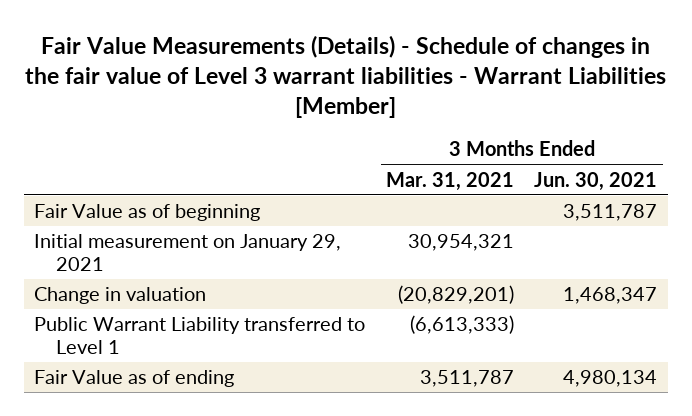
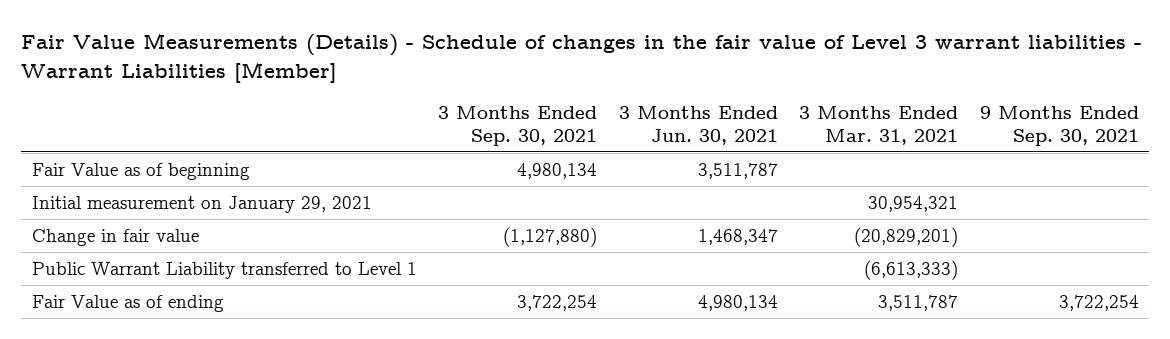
- | 3 Months Ended Mar. 31, 2021 | 3 Months Ended Jun. 30, 2021
+ | 3 Months Ended Sep. 30, 2021 | 3 Months Ended Jun. 30, 2021 | 3 Months Ended Mar. 31, 2021 | 9 Months Ended Sep. 30, 2021
- Change in valuation | (20,829,201) | 1,468,347
+ Change in fair value | (1,127,880) | 1,468,347 | (20,829,201) |

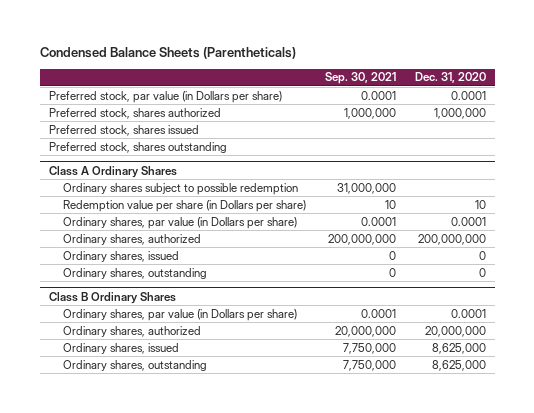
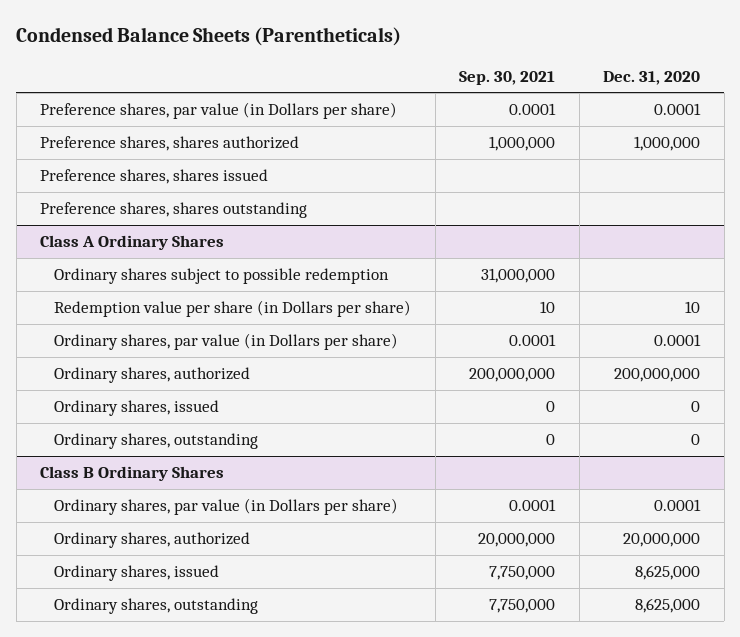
- Preferred stock, par value (in Dollars per share) | 0.0001 | 0.0001
- Preferred stock, shares authorized | 1,000,000 | 1,000,000
- Preferred stock, shares issued
- Preferred stock, shares outstanding
+ Preference shares, par value (in Dollars per share) | 0.0001 | 0.0001
+ Preference shares, shares authorized | 1,000,000 | 1,000,000
+ Preference shares, shares issued
+ Preference shares, shares outstanding

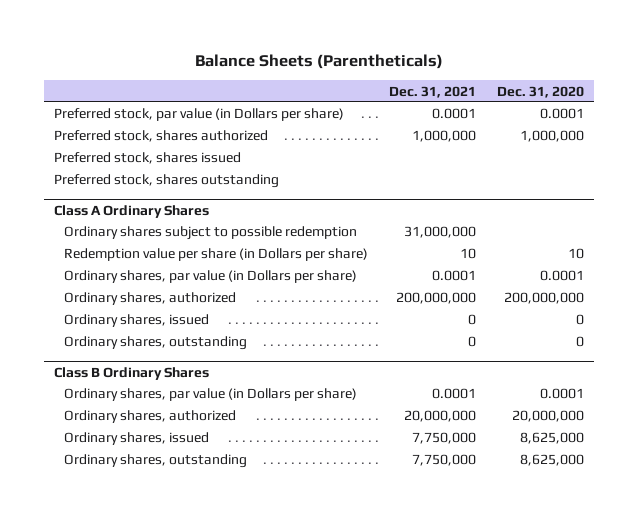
- Condensed Balance Sheets (Parentheticals)
+ Balance Sheets (Parentheticals)
- | Sep. 30, 2021 | Dec. 31, 2020
+ | Dec. 31, 2021 | Dec. 31, 2020
- Preference shares, par value (in Dollars per share) | 0.0001 | 0.0001
- Preference shares, shares authorized | 1,000,000 | 1,000,000
- Preference shares, shares issued
- Preference shares, shares outstanding
+ Preferred stock, par value (in Dollars per share) | 0.0001 | 0.0001
+ Preferred stock, shares authorized | 1,000,000 | 1,000,000
+ Preferred stock, shares issued
+ Preferred stock, shares outstanding

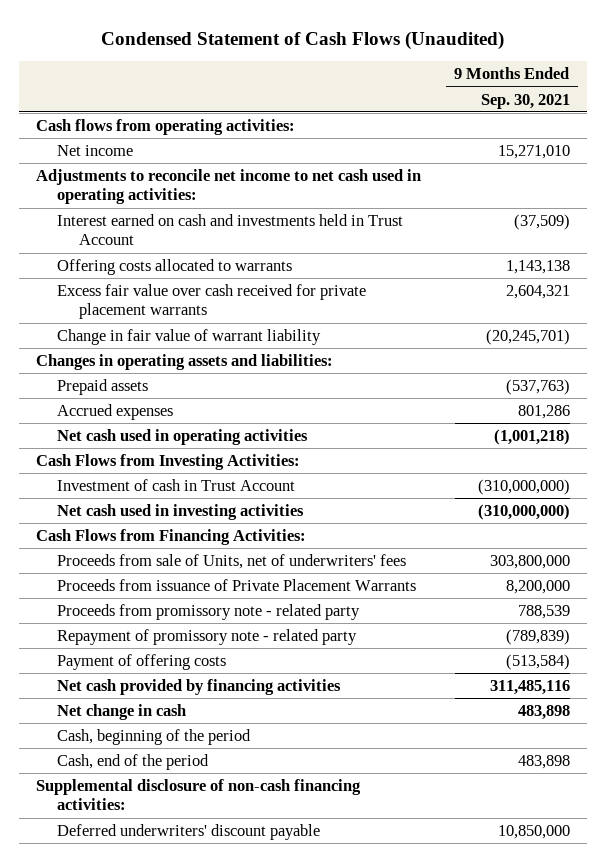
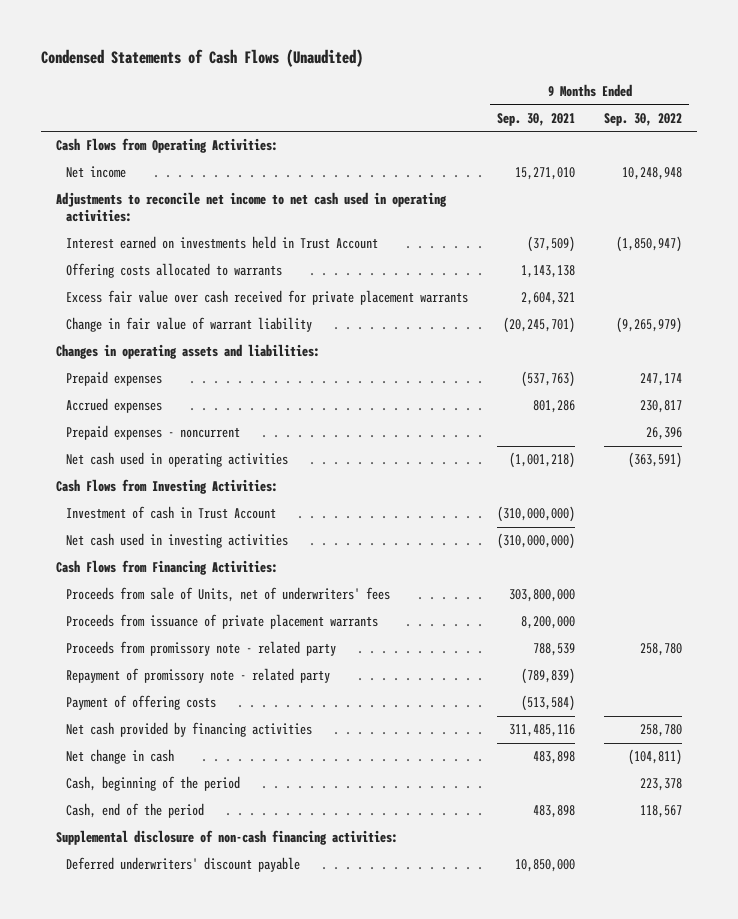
- Condensed Statement of Cash Flows (Unaudited)
+ Condensed Statements of Cash Flows (Unaudited)
- | 9 Months Ended Sep. 30, 2021
+ | 9 Months Ended Sep. 30, 2021 | 9 Months Ended Sep. 30, 2022
- Cash flows from operating activities:
+ Cash Flows from Operating Activities:
- Interest earned on cash and investments held in Trust Account | (37,509)
+ Interest earned on investments held in Trust Account | (37,509) | (1,850,947)
- Prepaid assets | (537,763)
+ Prepaid expenses | (537,763) | 247,174
+ Prepaid expenses - noncurrent | | 26,396
- Proceeds from issuance of Private Placement Warrants | 8,200,000
+ Proceeds from issuance of private placement warrants | 8,200,000 |

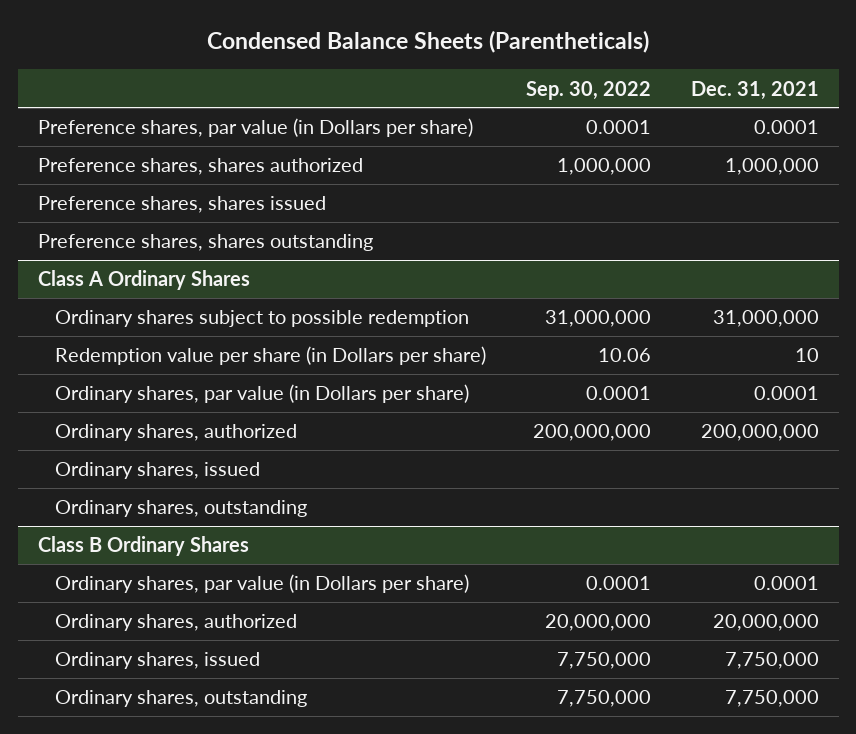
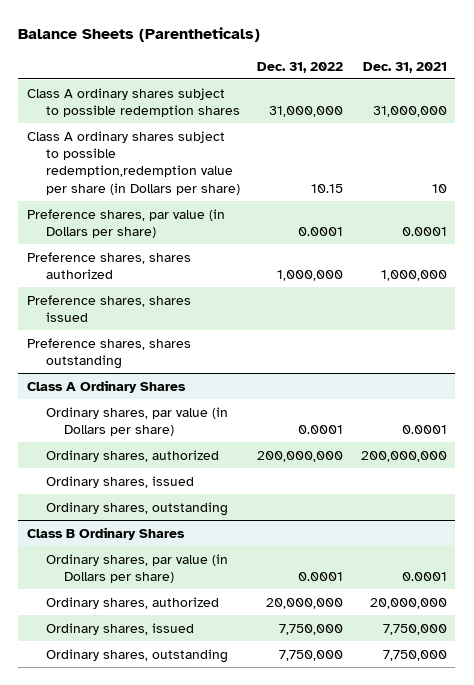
- Condensed Balance Sheets (Parentheticals)
+ Balance Sheets (Parentheticals)
- | Sep. 30, 2022 | Dec. 31, 2021
+ | Dec. 31, 2022 | Dec. 31, 2021
+ Class A ordinary shares subject to possible redemption shares | 31,000,000 | 31,000,000
+ Class A ordinary shares subject to possible redemption,redemption value per share (in Dollars per share) | 10.15 | 10
@ Class A Ordinary Shares
- Ordinary shares subject to possible redemption | 31,000,000 | 31,000,000
- Redemption value per share (in Dollars per share) | 10.06 | 10

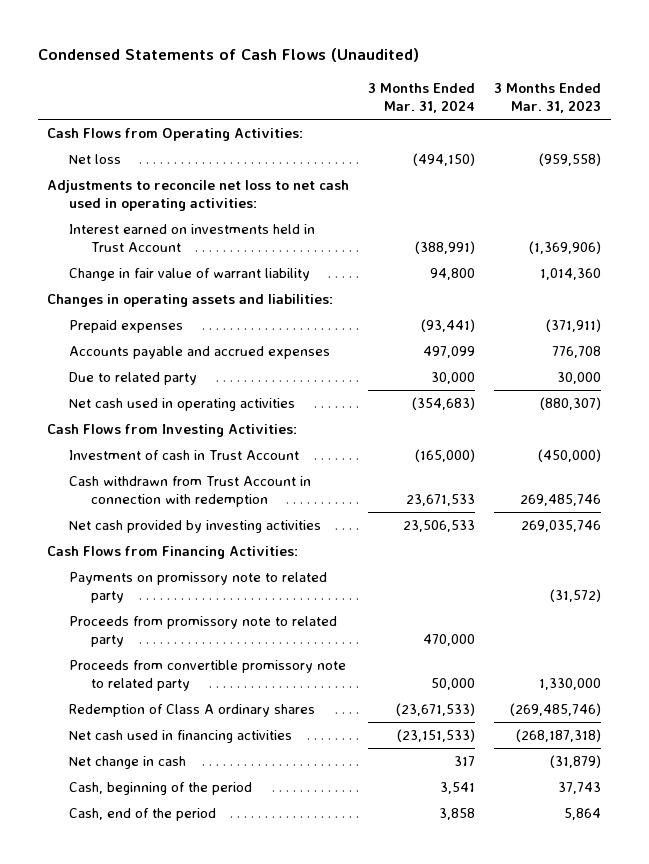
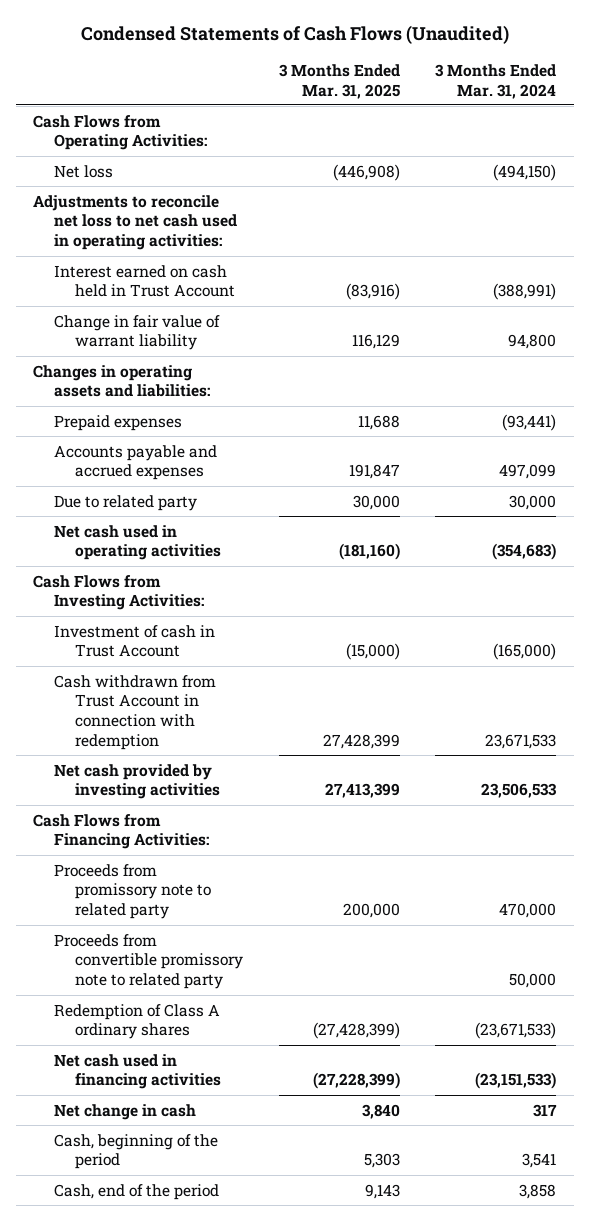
- | 3 Months Ended Mar. 31, 2024 | 3 Months Ended Mar. 31, 2023
+ | 3 Months Ended Mar. 31, 2025 | 3 Months Ended Mar. 31, 2024
- Interest earned on investments held in Trust Account | (388,991) | (1,369,906)
+ Interest earned on cash held in Trust Account | (83,916) | (388,991)
- Payments on promissory note to related party | | (31,572)

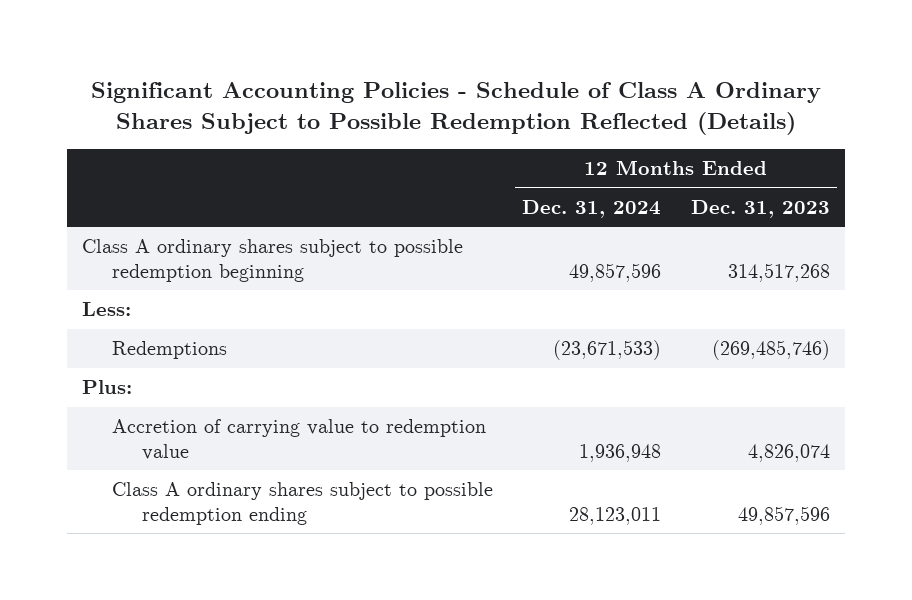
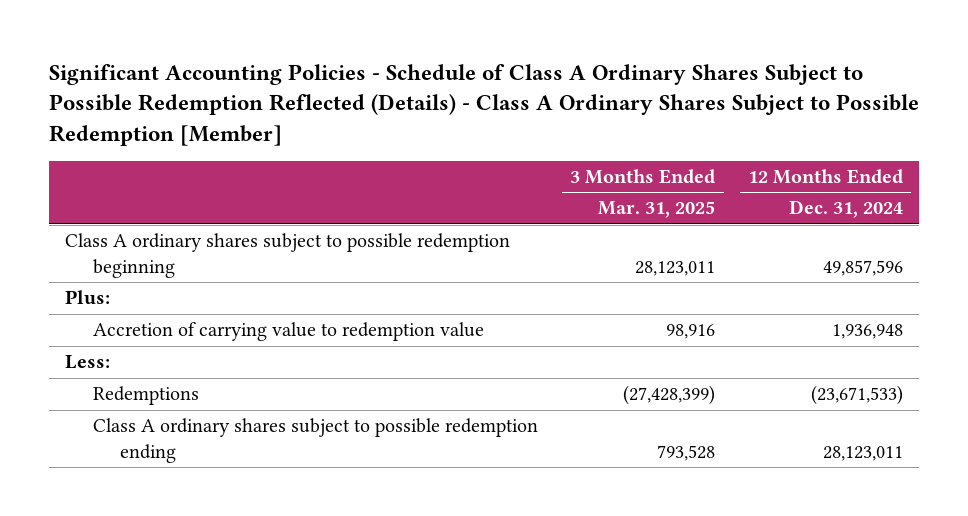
- Significant Accounting Policies - Schedule of Class A Ordinary Shares Subject to Possible Redemption Reflected (Details)
+ Significant Accounting Policies - Schedule of Class A Ordinary Shares Subject to Possible Redemption Reflected (Details) - Class A Ordinary Shares Subject to Possible Redemption [Member]
- | 12 Months Ended Dec. 31, 2024 | 12 Months Ended Dec. 31, 2023
+ | 3 Months Ended Mar. 31, 2025 | 12 Months Ended Dec. 31, 2024
moved down: Less:
moved down: Redemptions | (27,428,399) | (23,671,533)

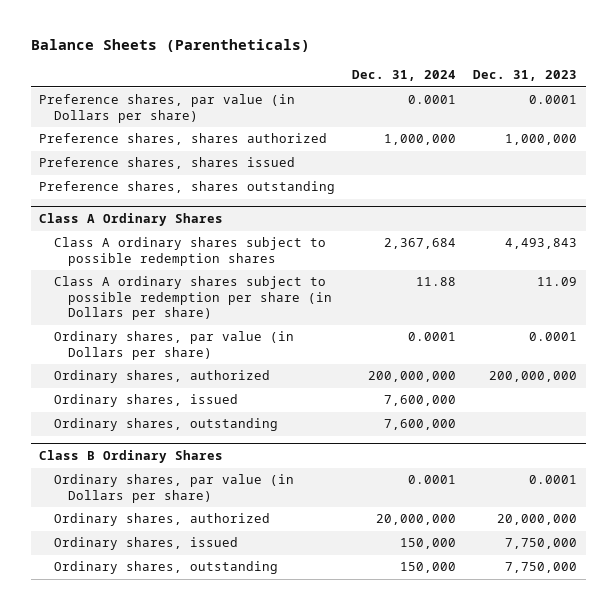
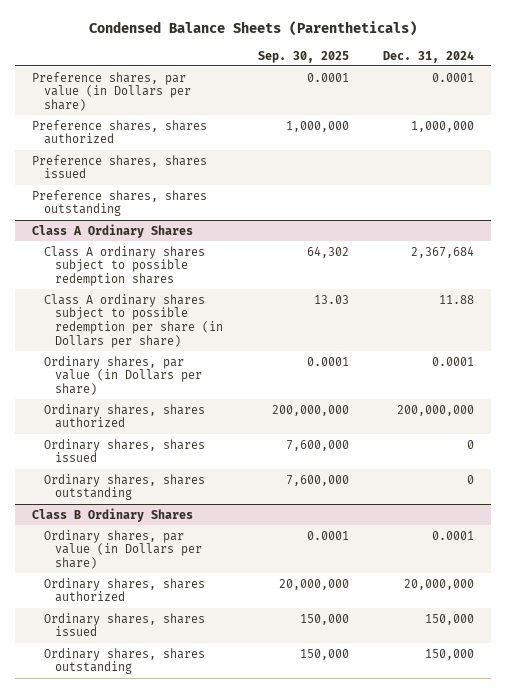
- Balance Sheets (Parentheticals)
+ Condensed Balance Sheets (Parentheticals)
- | Dec. 31, 2024 | Dec. 31, 2023
+ | Sep. 30, 2025 | Dec. 31, 2024
@ Class A Ordinary Shares
- Ordinary shares, authorized | 200,000,000 | 200,000,000
- Ordinary shares, issued | 7,600,000 |
- Ordinary shares, outstanding | 7,600,000 |
+ Ordinary shares, shares authorized | 200,000,000 | 200,000,000
+ Ordinary shares, shares issued | 7,600,000 | 0
+ Ordinary shares, shares outstanding | 7,600,000 | 0
@ Class B Ordinary Shares
- Ordinary shares, authorized | 20,000,000 | 20,000,000
- Ordinary shares, issued | 150,000 | 7,750,000
- Ordinary shares, outstanding | 150,000 | 7,750,000
+ Ordinary shares, shares authorized | 20,000,000 | 20,000,000
+ Ordinary shares, shares issued | 150,000 | 150,000
+ Ordinary shares, shares outstanding | 150,000 | 150,000

